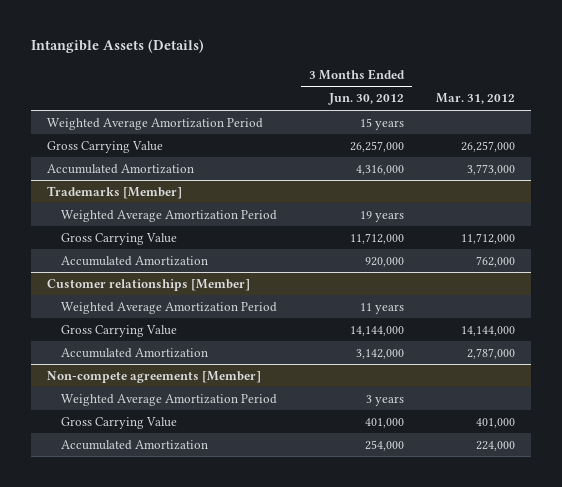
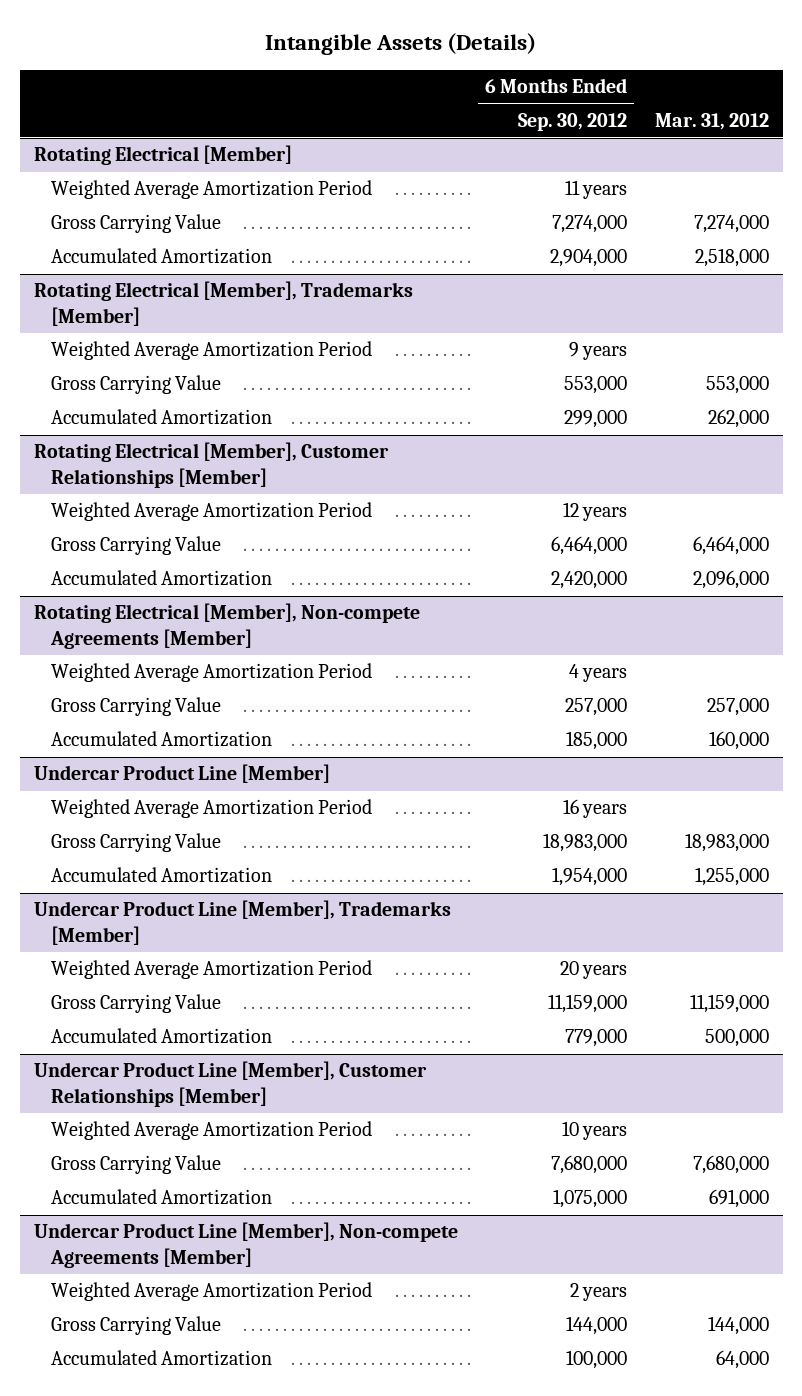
- | 3 Months Ended Jun. 30, 2012 | Mar. 31, 2012
+ | 6 Months Ended Sep. 30, 2012 | Mar. 31, 2012
+ Rotating Electrical [Member]
- Gross Carrying Value | 26,257,000 | 26,257,000
- Accumulated Amortization | 4,316,000 | 3,773,000
- Trademarks [Member]
+ Gross Carrying Value | 7,274,000 | 7,274,000
+ Accumulated Amortization | 2,904,000 | 2,518,000
+ Rotating Electrical [Member], Trademarks [Member]
- Gross Carrying Value | 11,712,000 | 11,712,000
- Accumulated Amortization | 920,000 | 762,000
- Customer relationships [Member]
+ Gross Carrying Value | 553,000 | 553,000
+ Accumulated Amortization | 299,000 | 262,000
+ Rotating Electrical [Member], Customer Relationships [Member]
- Gross Carrying Value | 14,144,000 | 14,144,000
- Accumulated Amortization | 3,142,000 | 2,787,000
- Non-compete agreements [Member]
+ Gross Carrying Value | 6,464,000 | 6,464,000
+ Accumulated Amortization | 2,420,000 | 2,096,000
+ Rotating Electrical [Member], Non-compete Agreements [Member]
- Gross Carrying Value | 401,000 | 401,000
- Accumulated Amortization | 254,000 | 224,000
+ Gross Carrying Value | 257,000 | 257,000
+ Accumulated Amortization | 185,000 | 160,000
+ Undercar Product Line [Member]
+ Weighted Average Amortization Period | 16 years |
+ Gross Carrying Value | 18,983,000 | 18,983,000
+ Accumulated Amortization | 1,954,000 | 1,255,000
+ Undercar Product Line [Member], Trademarks [Member]
+ Weighted Average Amortization Period | 20 years |
+ Gross Carrying Value | 11,159,000 | 11,159,000
+ Accumulated Amortization | 779,000 | 500,000
+ Undercar Product Line [Member], Customer Relationships [Member]
+ Weighted Average Amortization Period | 10 years |
+ Gross Carrying Value | 7,680,000 | 7,680,000
+ Accumulated Amortization | 1,075,000 | 691,000
+ Undercar Product Line [Member], Non-compete Agreements [Member]
+ Weighted Average Amortization Period | 2 years |
+ Gross Carrying Value | 144,000 | 144,000
+ Accumulated Amortization | 100,000 | 64,000

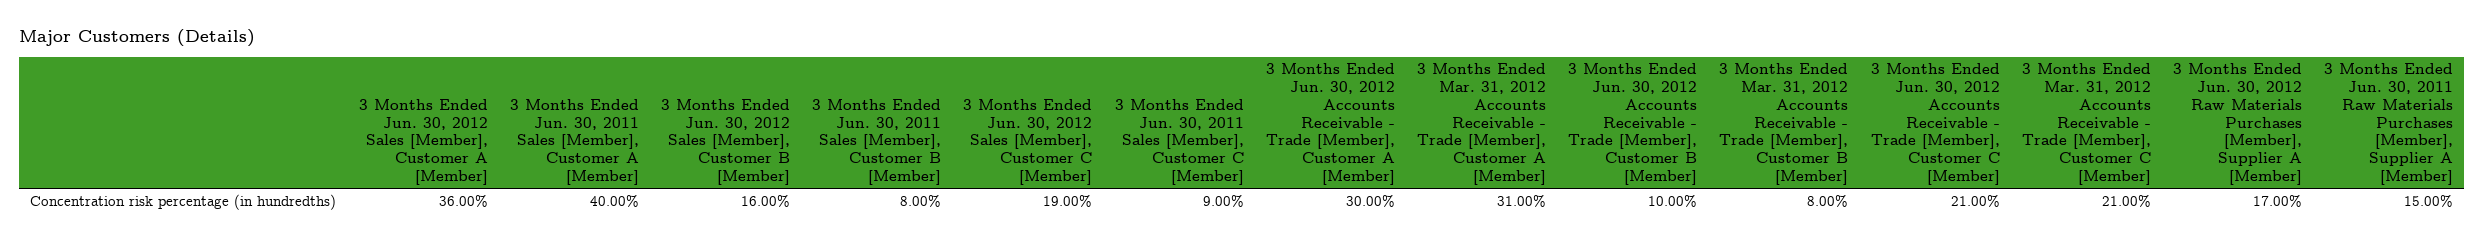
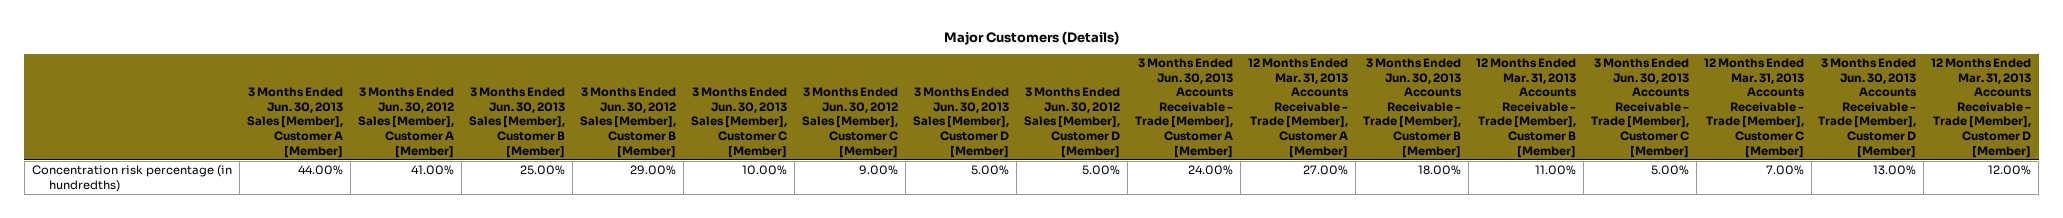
- | 3 Months Ended Jun. 30, 2012 Sales [Member], Customer A [Member] | 3 Months Ended Jun. 30, 2011 Sales [Member], Customer A [Member] | 3 Months Ended Jun. 30, 2012 Sales [Member], Customer B [Member] | 3 Months Ended Jun. 30, 2011 Sales [Member], Customer B [Member] | 3 Months Ended Jun. 30, 2012 Sales [Member], Customer C [Member] | 3 Months Ended Jun. 30, 2011 Sales [Member], Customer C [Member] | 3 Months Ended Jun. 30, 2012 Accounts Receivable - Trade [Member], Customer A [Member] | 3 Months Ended Mar. 31, 2012 Accounts Receivable - Trade [Member], Customer A [Member] | 3 Months Ended Jun. 30, 2012 Accounts Receivable - Trade [Member], Customer B [Member] | 3 Months Ended Mar. 31, 2012 Accounts Receivable - Trade [Member], Customer B [Member] | 3 Months Ended Jun. 30, 2012 Accounts Receivable - Trade [Member], Customer C [Member] | 3 Months Ended Mar. 31, 2012 Accounts Receivable - Trade [Member], Customer C [Member] | 3 Months Ended Jun. 30, 2012 Raw Materials Purchases [Member], Supplier A [Member] | 3 Months Ended Jun. 30, 2011 Raw Materials Purchases [Member], Supplier A [Member]
+ | 3 Months Ended Jun. 30, 2013 Sales [Member], Customer A [Member] | 3 Months Ended Jun. 30, 2012 Sales [Member], Customer A [Member] | 3 Months Ended Jun. 30, 2013 Sales [Member], Customer B [Member] | 3 Months Ended Jun. 30, 2012 Sales [Member], Customer B [Member] | 3 Months Ended Jun. 30, 2013 Sales [Member], Customer C [Member] | 3 Months Ended Jun. 30, 2012 Sales [Member], Customer C [Member] | 3 Months Ended Jun. 30, 2013 Sales [Member], Customer D [Member] | 3 Months Ended Jun. 30, 2012 Sales [Member], Customer D [Member] | 3 Months Ended Jun. 30, 2013 Accounts Receivable - Trade [Member], Customer A [Member] | 12 Months Ended Mar. 31, 2013 Accounts Receivable - Trade [Member], Customer A [Member] | 3 Months Ended Jun. 30, 2013 Accounts Receivable - Trade [Member], Customer B [Member] | 12 Months Ended Mar. 31, 2013 Accounts Receivable - Trade [Member], Customer B [Member] | 3 Months Ended Jun. 30, 2013 Accounts Receivable - Trade [Member], Customer C [Member] | 12 Months Ended Mar. 31, 2013 Accounts Receivable - Trade [Member], Customer C [Member] | 3 Months Ended Jun. 30, 2013 Accounts Receivable - Trade [Member], Customer D [Member] | 12 Months Ended Mar. 31, 2013 Accounts Receivable - Trade [Member], Customer D [Member]
- Concentration risk percentage (in hundredths) | 36.00% | 40.00% | 16.00% | 8.00% | 19.00% | 9.00% | 30.00% | 31.00% | 10.00% | 8.00% | 21.00% | 21.00% | 17.00% | 15.00%
+ Concentration risk percentage (in hundredths) | 44.00% | 41.00% | 25.00% | 29.00% | 10.00% | 9.00% | 5.00% | 5.00% | 24.00% | 27.00% | 18.00% | 11.00% | 5.00% | 7.00% | 13.00% | 12.00%

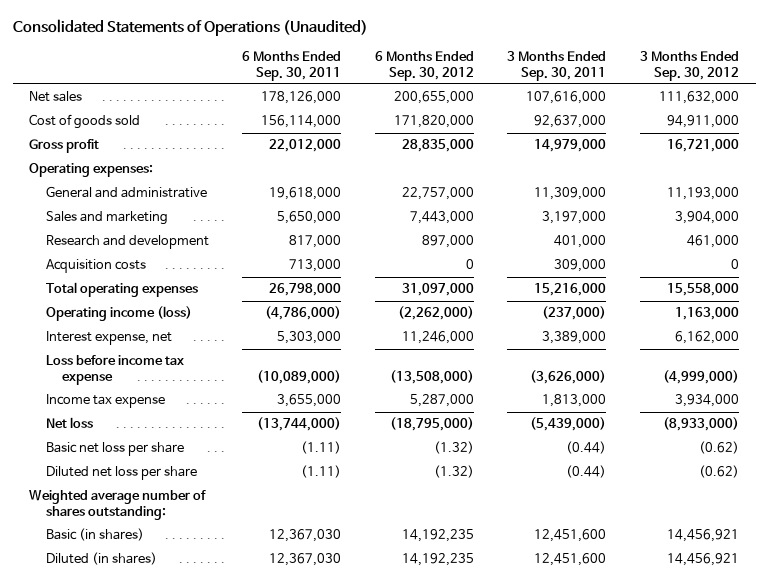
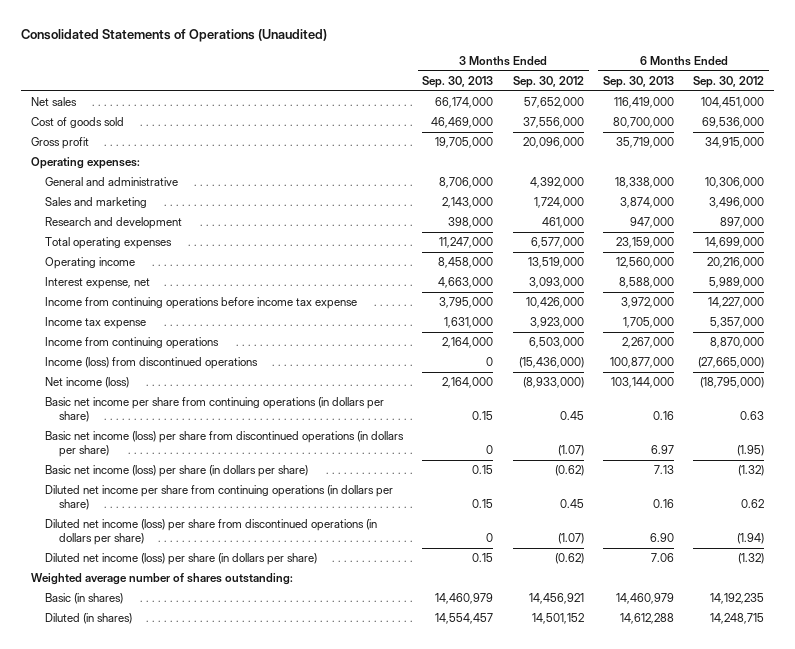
- | 6 Months Ended Sep. 30, 2011 | 6 Months Ended Sep. 30, 2012 | 3 Months Ended Sep. 30, 2011 | 3 Months Ended Sep. 30, 2012
+ | 3 Months Ended Sep. 30, 2013 | 3 Months Ended Sep. 30, 2012 | 6 Months Ended Sep. 30, 2013 | 6 Months Ended Sep. 30, 2012
- Net sales | 178,126,000 | 200,655,000 | 107,616,000 | 111,632,000
- Cost of goods sold | 156,114,000 | 171,820,000 | 92,637,000 | 94,911,000
- Gross profit | 22,012,000 | 28,835,000 | 14,979,000 | 16,721,000
+ Net sales | 66,174,000 | 57,652,000 | 116,419,000 | 104,451,000
+ Cost of goods sold | 46,469,000 | 37,556,000 | 80,700,000 | 69,536,000
+ Gross profit | 19,705,000 | 20,096,000 | 35,719,000 | 34,915,000
- General and administrative | 19,618,000 | 22,757,000 | 11,309,000 | 11,193,000
- Sales and marketing | 5,650,000 | 7,443,000 | 3,197,000 | 3,904,000
+ General and administrative | 8,706,000 | 4,392,000 | 18,338,000 | 10,306,000
+ Sales and marketing | 2,143,000 | 1,724,000 | 3,874,000 | 3,496,000
- Acquisition costs | 713,000 | 0 | 309,000 | 0
- Total operating expenses | 26,798,000 | 31,097,000 | 15,216,000 | 15,558,000
- Operating income (loss) | (4,786,000) | (2,262,000) | (237,000) | 1,163,000
- Interest expense, net | 5,303,000 | 11,246,000 | 3,389,000 | 6,162,000
- Loss before income tax expense | (10,089,000) | (13,508,000) | (3,626,000) | (4,999,000)
- Income tax expense | 3,655,000 | 5,287,000 | 1,813,000 | 3,934,000
- Net loss | (13,744,000) | (18,795,000) | (5,439,000) | (8,933,000)
- Basic net loss per share | (1.11) | (1.32) | (0.44) | (0.62)
- Diluted net loss per share | (1.11) | (1.32) | (0.44) | (0.62)
+ Total operating expenses | 11,247,000 | 6,577,000 | 23,159,000 | 14,699,000
+ Operating income | 8,458,000 | 13,519,000 | 12,560,000 | 20,216,000
+ Interest expense, net | 4,663,000 | 3,093,000 | 8,588,000 | 5,989,000
+ Income from continuing operations before income tax expense | 3,795,000 | 10,426,000 | 3,972,000 | 14,227,000
+ Income tax expense | 1,631,000 | 3,923,000 | 1,705,000 | 5,357,000
+ Income from continuing operations | 2,164,000 | 6,503,000 | 2,267,000 | 8,870,000
+ Income (loss) from discontinued operations | 0 | (15,436,000) | 100,877,000 | (27,665,000)
+ Net income (loss) | 2,164,000 | (8,933,000) | 103,144,000 | (18,795,000)
+ Basic net income per share from continuing operations (in dollars per share) | 0.15 | 0.45 | 0.16 | 0.63
+ Basic net income (loss) per share from discontinued operations (in dollars per share) | 0 | (1.07) | 6.97 | (1.95)
+ Basic net income (loss) per share (in dollars per share) | 0.15 | (0.62) | 7.13 | (1.32)
+ Diluted net income per share from continuing operations (in dollars per share) | 0.15 | 0.45 | 0.16 | 0.62
+ Diluted net income (loss) per share from discontinued operations (in dollars per share) | 0 | (1.07) | 6.90 | (1.94)
+ Diluted net income (loss) per share (in dollars per share) | 0.15 | (0.62) | 7.06 | (1.32)
- Diluted (in shares) | 12,367,030 | 14,192,235 | 12,451,600 | 14,456,921
+ Diluted (in shares) | 14,554,457 | 14,501,152 | 14,612,288 | 14,248,715

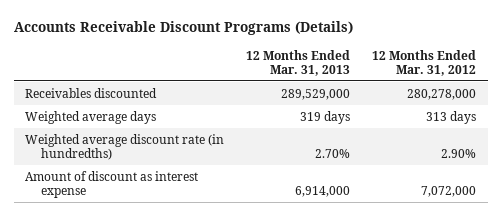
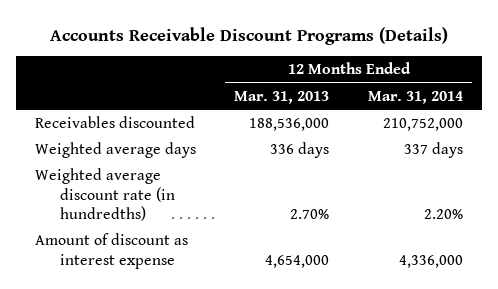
- | 12 Months Ended Mar. 31, 2013 | 12 Months Ended Mar. 31, 2012
+ | 12 Months Ended Mar. 31, 2013 | 12 Months Ended Mar. 31, 2014
- Receivables discounted | 289,529,000 | 280,278,000
- Weighted average days | 319 days | 313 days
+ Receivables discounted | 188,536,000 | 210,752,000
+ Weighted average days | 336 days | 337 days
- Amount of discount as interest expense | 6,914,000 | 7,072,000
+ Amount of discount as interest expense | 4,654,000 | 4,336,000

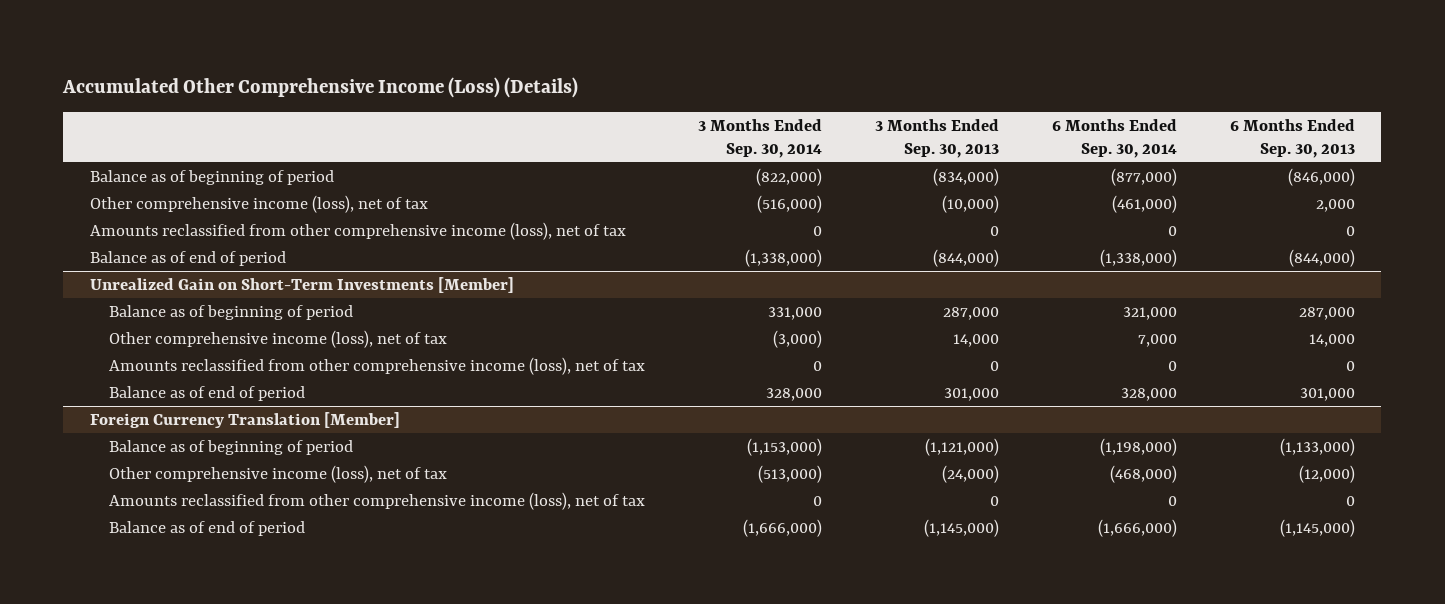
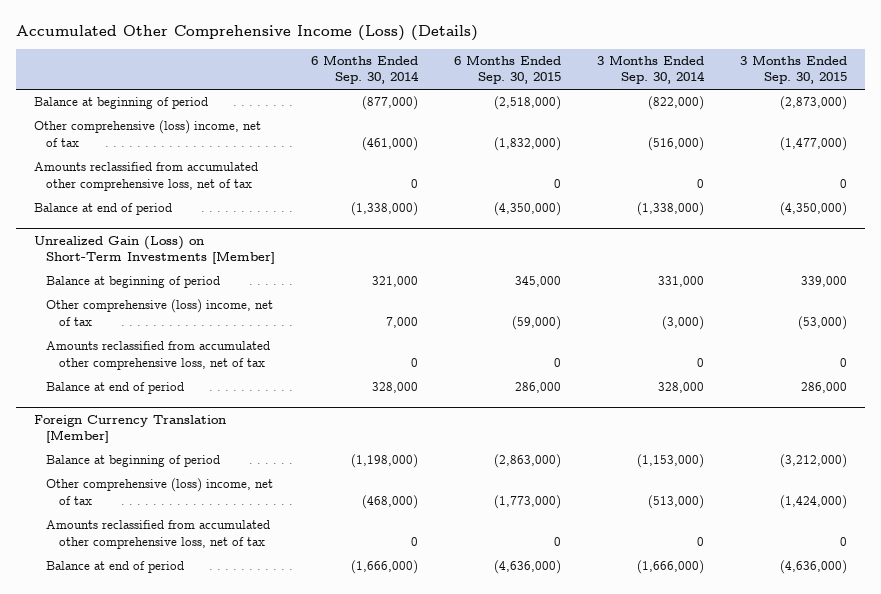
- | 3 Months Ended Sep. 30, 2014 | 3 Months Ended Sep. 30, 2013 | 6 Months Ended Sep. 30, 2014 | 6 Months Ended Sep. 30, 2013
+ | 6 Months Ended Sep. 30, 2014 | 6 Months Ended Sep. 30, 2015 | 3 Months Ended Sep. 30, 2014 | 3 Months Ended Sep. 30, 2015
- Balance as of beginning of period | (822,000) | (834,000) | (877,000) | (846,000)
- Other comprehensive income (loss), net of tax | (516,000) | (10,000) | (461,000) | 2,000
- Amounts reclassified from other comprehensive income (loss), net of tax | 0 | 0 | 0 | 0
- Balance as of end of period | (1,338,000) | (844,000) | (1,338,000) | (844,000)
- Unrealized Gain on Short-Term Investments [Member]
- Balance as of beginning of period | 331,000 | 287,000 | 321,000 | 287,000
- Other comprehensive income (loss), net of tax | (3,000) | 14,000 | 7,000 | 14,000
- Amounts reclassified from other comprehensive income (loss), net of tax | 0 | 0 | 0 | 0
- Balance as of end of period | 328,000 | 301,000 | 328,000 | 301,000
+ Balance at beginning of period | (877,000) | (2,518,000) | (822,000) | (2,873,000)
+ Other comprehensive (loss) income, net of tax | (461,000) | (1,832,000) | (516,000) | (1,477,000)
+ Amounts reclassified from accumulated other comprehensive loss, net of tax | 0 | 0 | 0 | 0
+ Balance at end of period | (1,338,000) | (4,350,000) | (1,338,000) | (4,350,000)
+ Unrealized Gain (Loss) on Short-Term Investments [Member]
+ Balance at beginning of period | 321,000 | 345,000 | 331,000 | 339,000
+ Other comprehensive (loss) income, net of tax | 7,000 | (59,000) | (3,000) | (53,000)
+ Amounts reclassified from accumulated other comprehensive loss, net of tax | 0 | 0 | 0 | 0
+ Balance at end of period | 328,000 | 286,000 | 328,000 | 286,000
@ Foreign Currency Translation [Member]
- Balance as of beginning of period | (1,153,000) | (1,121,000) | (1,198,000) | (1,133,000)
- Other comprehensive income (loss), net of tax | (513,000) | (24,000) | (468,000) | (12,000)
- Amounts reclassified from other comprehensive income (loss), net of tax | 0 | 0 | 0 | 0
- Balance as of end of period | (1,666,000) | (1,145,000) | (1,666,000) | (1,145,000)
+ Balance at beginning of period | (1,198,000) | (2,863,000) | (1,153,000) | (3,212,000)
+ Other comprehensive (loss) income, net of tax | (468,000) | (1,773,000) | (513,000) | (1,424,000)
+ Amounts reclassified from accumulated other comprehensive loss, net of tax | 0 | 0 | 0 | 0
+ Balance at end of period | (1,666,000) | (4,636,000) | (1,666,000) | (4,636,000)

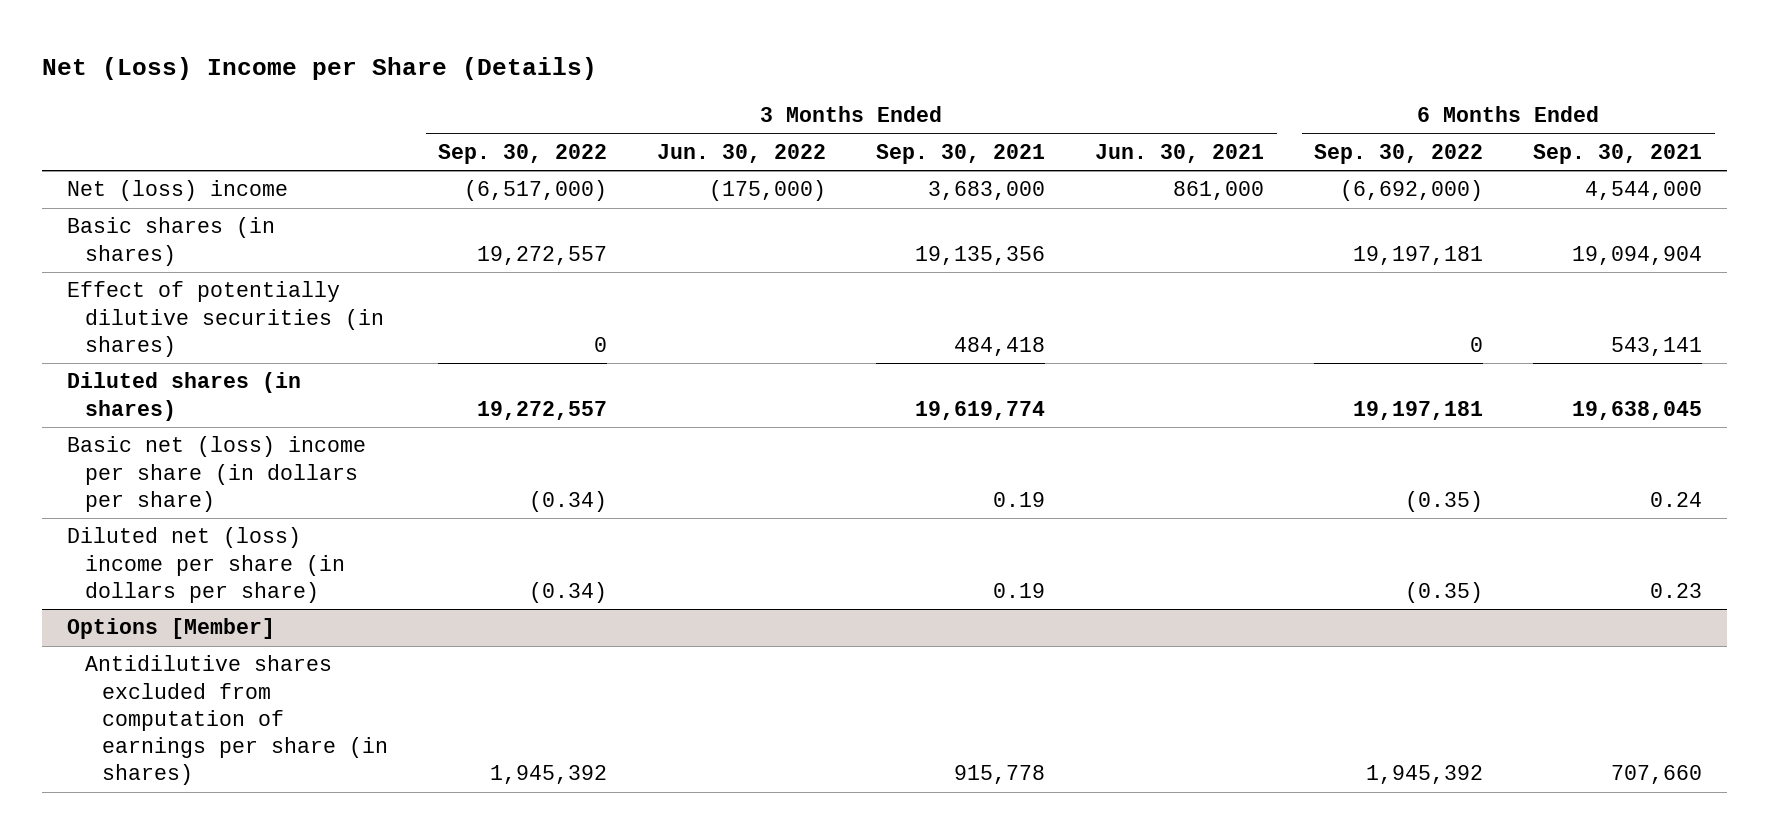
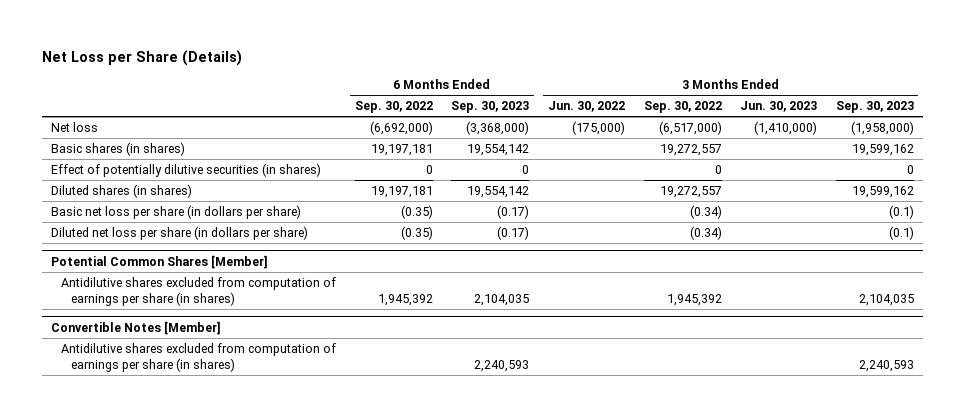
- Net (Loss) Income per Share (Details)
+ Net Loss per Share (Details)
- | 3 Months Ended Sep. 30, 2022 | 3 Months Ended Jun. 30, 2022 | 3 Months Ended Sep. 30, 2021 | 3 Months Ended Jun. 30, 2021 | 6 Months Ended Sep. 30, 2022 | 6 Months Ended Sep. 30, 2021
+ | 6 Months Ended Sep. 30, 2022 | 6 Months Ended Sep. 30, 2023 | 3 Months Ended Jun. 30, 2022 | 3 Months Ended Sep. 30, 2022 | 3 Months Ended Jun. 30, 2023 | 3 Months Ended Sep. 30, 2023
- Net (loss) income | (6,517,000) | (175,000) | 3,683,000 | 861,000 | (6,692,000) | 4,544,000
+ Net loss | (6,692,000) | (3,368,000) | (175,000) | (6,517,000) | (1,410,000) | (1,958,000)
- Basic net (loss) income per share (in dollars per share) | (0.34) | | 0.19 | | (0.35) | 0.24
- Diluted net (loss) income per share (in dollars per share) | (0.34) | | 0.19 | | (0.35) | 0.23
- Options [Member]
+ Basic net loss per share (in dollars per share) | (0.35) | (0.17) | | (0.34) | | (0.1)
+ Diluted net loss per share (in dollars per share) | (0.35) | (0.17) | | (0.34) | | (0.1)
+ Potential Common Shares [Member]
+ Convertible Notes [Member]
+ Antidilutive shares excluded from computation of earnings per share (in shares) | | 2,240,593 | | | | 2,240,593

